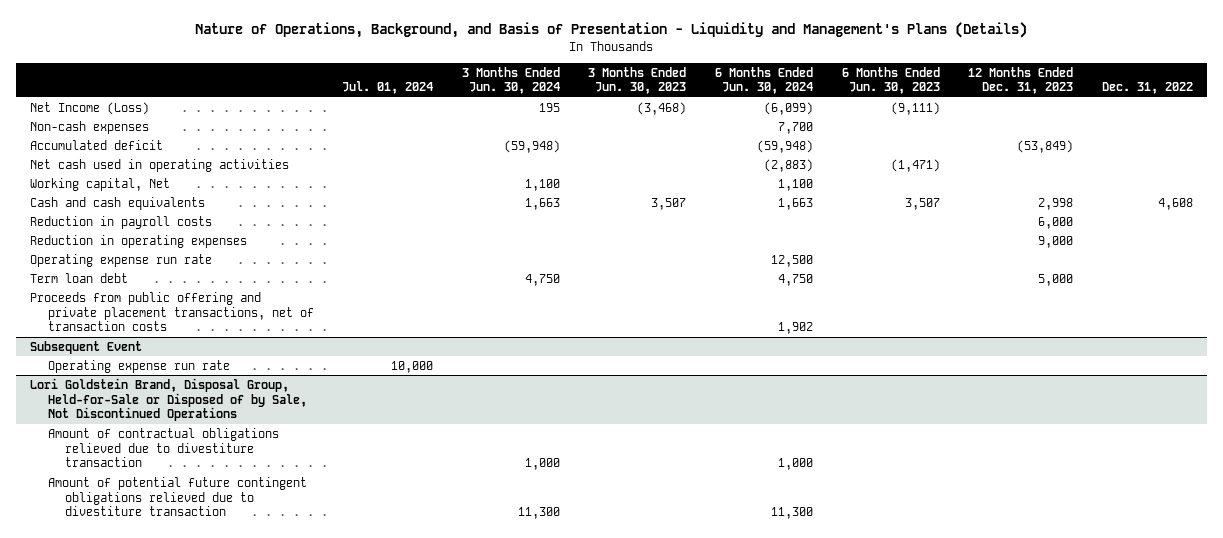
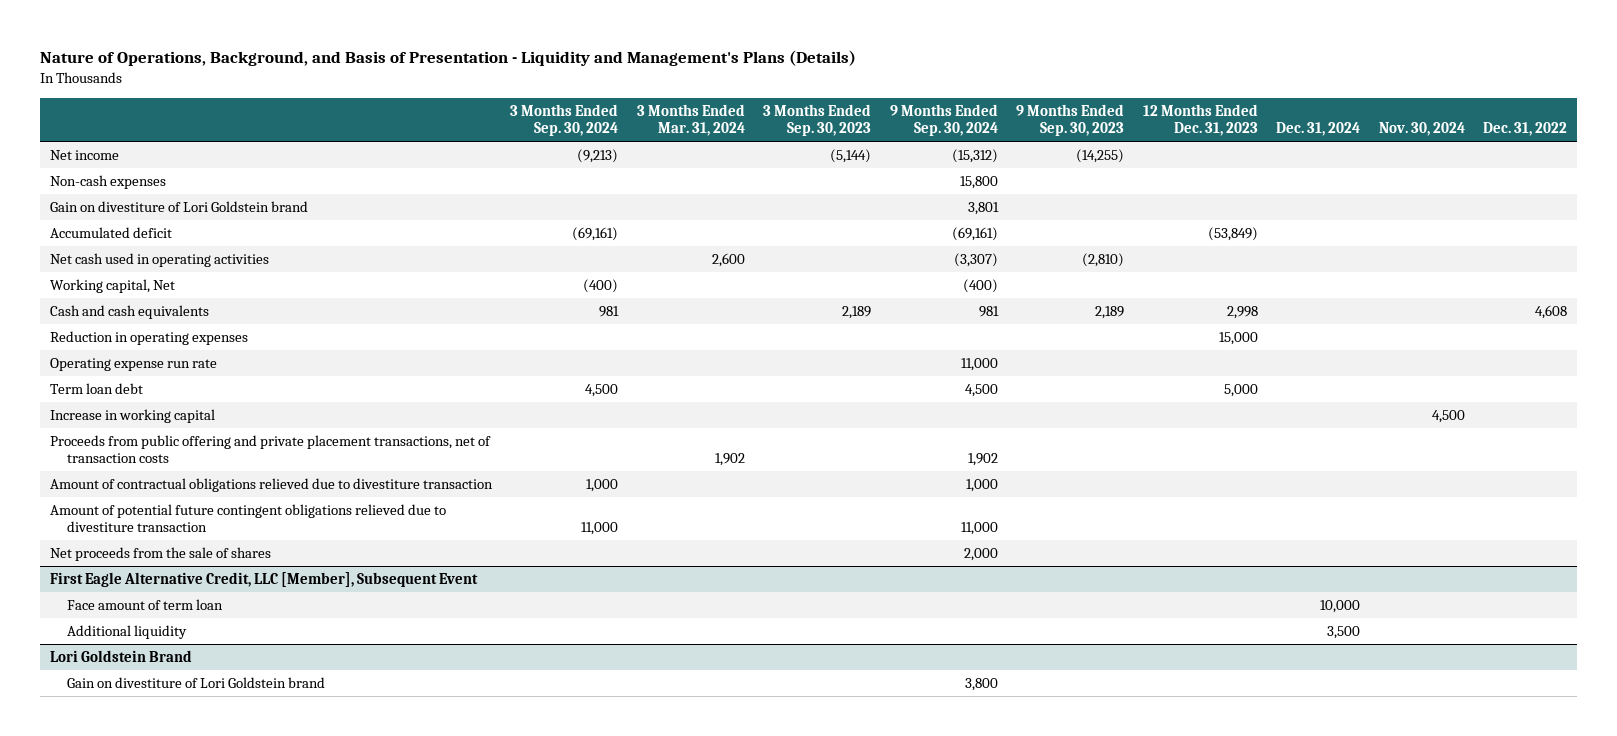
- | Jul. 01, 2024 | 3 Months Ended Jun. 30, 2024 | 3 Months Ended Jun. 30, 2023 | 6 Months Ended Jun. 30, 2024 | 6 Months Ended Jun. 30, 2023 | 12 Months Ended Dec. 31, 2023 | Dec. 31, 2022
+ | 3 Months Ended Sep. 30, 2024 | 3 Months Ended Mar. 31, 2024 | 3 Months Ended Sep. 30, 2023 | 9 Months Ended Sep. 30, 2024 | 9 Months Ended Sep. 30, 2023 | 12 Months Ended Dec. 31, 2023 | Dec. 31, 2024 | Nov. 30, 2024 | Dec. 31, 2022
- Net Income (Loss) | | 195 | (3,468) | (6,099) | (9,111) | |
+ Net income | (9,213) | | (5,144) | (15,312) | (14,255) | | | |
+ Gain on divestiture of Lori Goldstein brand | | | | 3,801 | | | | |
- Reduction in payroll costs | | | | | | 6,000 |
- Reduction in operating expenses | | | | | | 9,000 |
+ Reduction in operating expenses | | | | | | 15,000 | | |
+ Increase in working capital | | | | | | | | 4,500 |
- Subsequent Event
- Operating expense run rate | 10,000 | | | | | |
- Lori Goldstein Brand, Disposal Group, Held-for-Sale or Disposed of by Sale, Not Discontinued Operations
- Amount of contractual obligations relieved due to divestiture transaction | | 1,000 | | 1,000 | | |
- Amount of potential future contingent obligations relieved due to divestiture transaction | | 11,300 | | 11,300 | | |
+ Amount of contractual obligations relieved due to divestiture transaction | 1,000 | | | 1,000 | | | | |
+ Amount of potential future contingent obligations relieved due to divestiture transaction | 11,000 | | | 11,000 | | | | |
+ Net proceeds from the sale of shares | | | | 2,000 | | | | |
+ First Eagle Alternative Credit, LLC [Member], Subsequent Event
+ Face amount of term loan | | | | | | | 10,000 | |
+ Additional liquidity | | | | | | | 3,500 | |
+ Lori Goldstein Brand
+ Gain on divestiture of Lori Goldstein brand | | | | 3,800 | | | | |

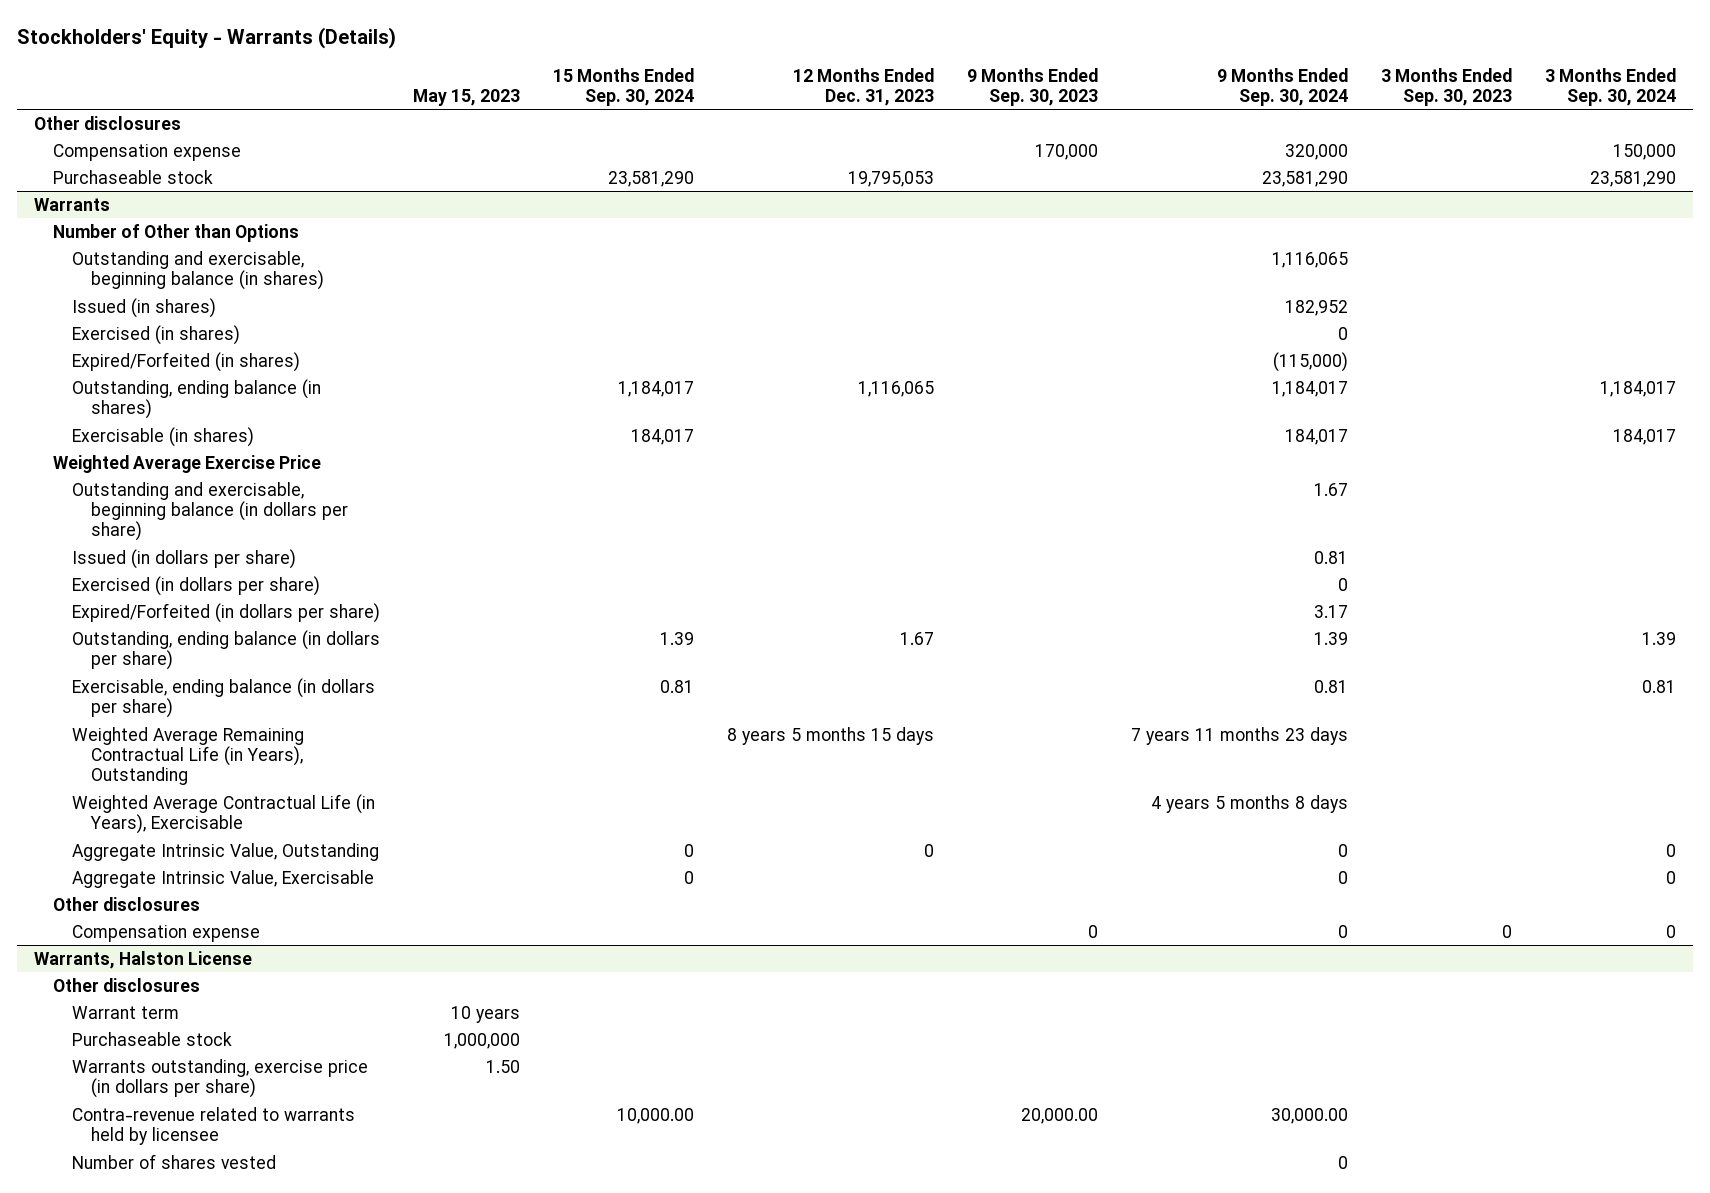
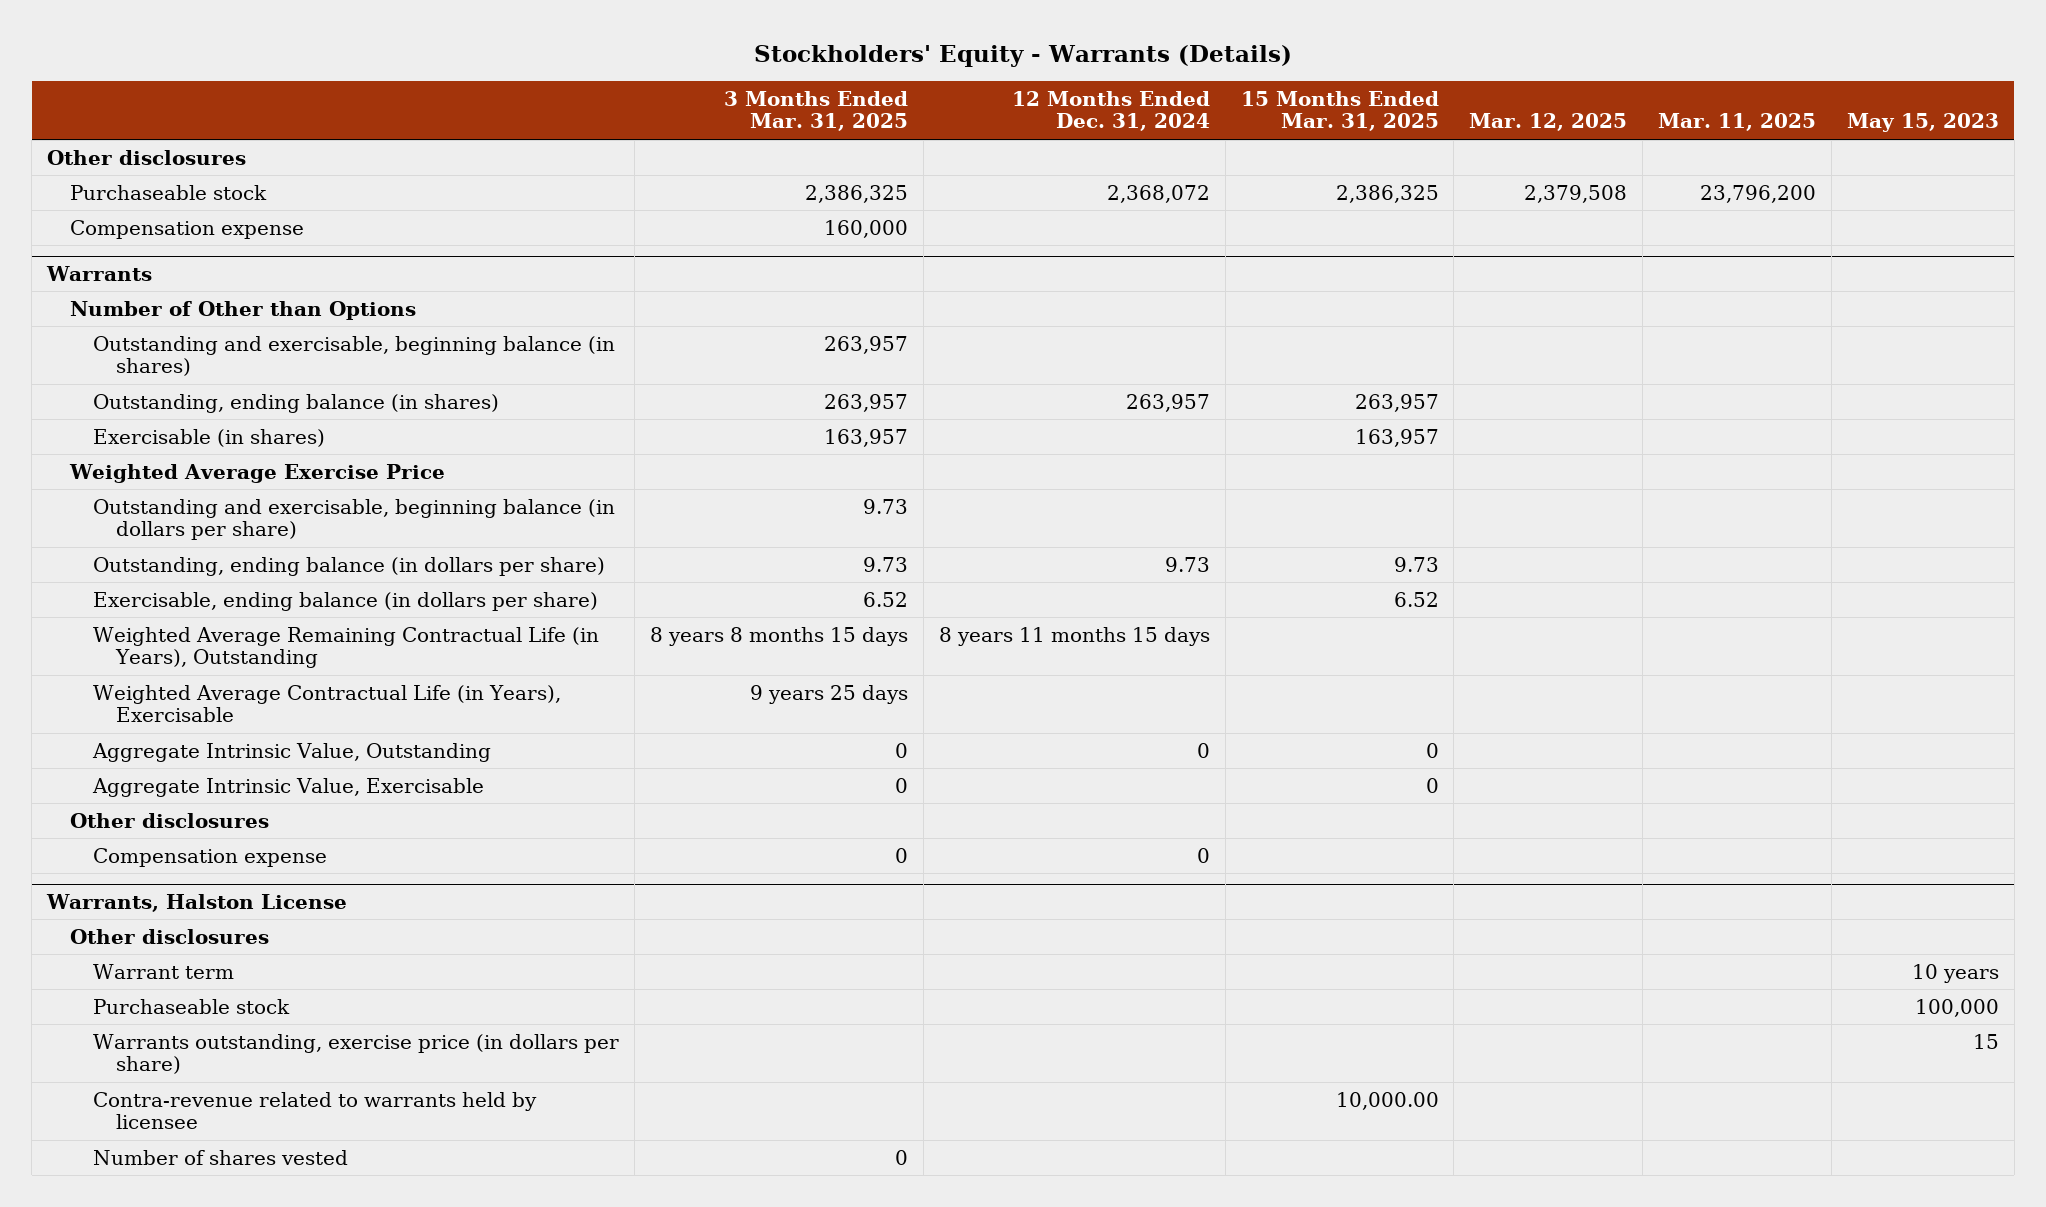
- | May 15, 2023 | 15 Months Ended Sep. 30, 2024 | 12 Months Ended Dec. 31, 2023 | 9 Months Ended Sep. 30, 2023 | 9 Months Ended Sep. 30, 2024 | 3 Months Ended Sep. 30, 2023 | 3 Months Ended Sep. 30, 2024
+ | 3 Months Ended Mar. 31, 2025 | 12 Months Ended Dec. 31, 2024 | 15 Months Ended Mar. 31, 2025 | Mar. 12, 2025 | Mar. 11, 2025 | May 15, 2023
moved down: Compensation expense | 160,000 | | | | |
@ Warrants
- Issued (in shares) | | | | | 182,952 | |
- Exercised (in shares) | | | | | 0 | |
- Expired/Forfeited (in shares) | | | | | (115,000) | |
- Issued (in dollars per share) | | | | | 0.81 | |
- Exercised (in dollars per share) | | | | | 0 | |
- Expired/Forfeited (in dollars per share) | | | | | 3.17 | |
@ Warrants, Halston License
- Purchaseable stock | 1,000,000 | | | | | |
- Warrants outstanding, exercise price (in dollars per share) | 1.50 | | | | | |
+ Purchaseable stock | | | | | | 100,000
+ Warrants outstanding, exercise price (in dollars per share) | | | | | | 15

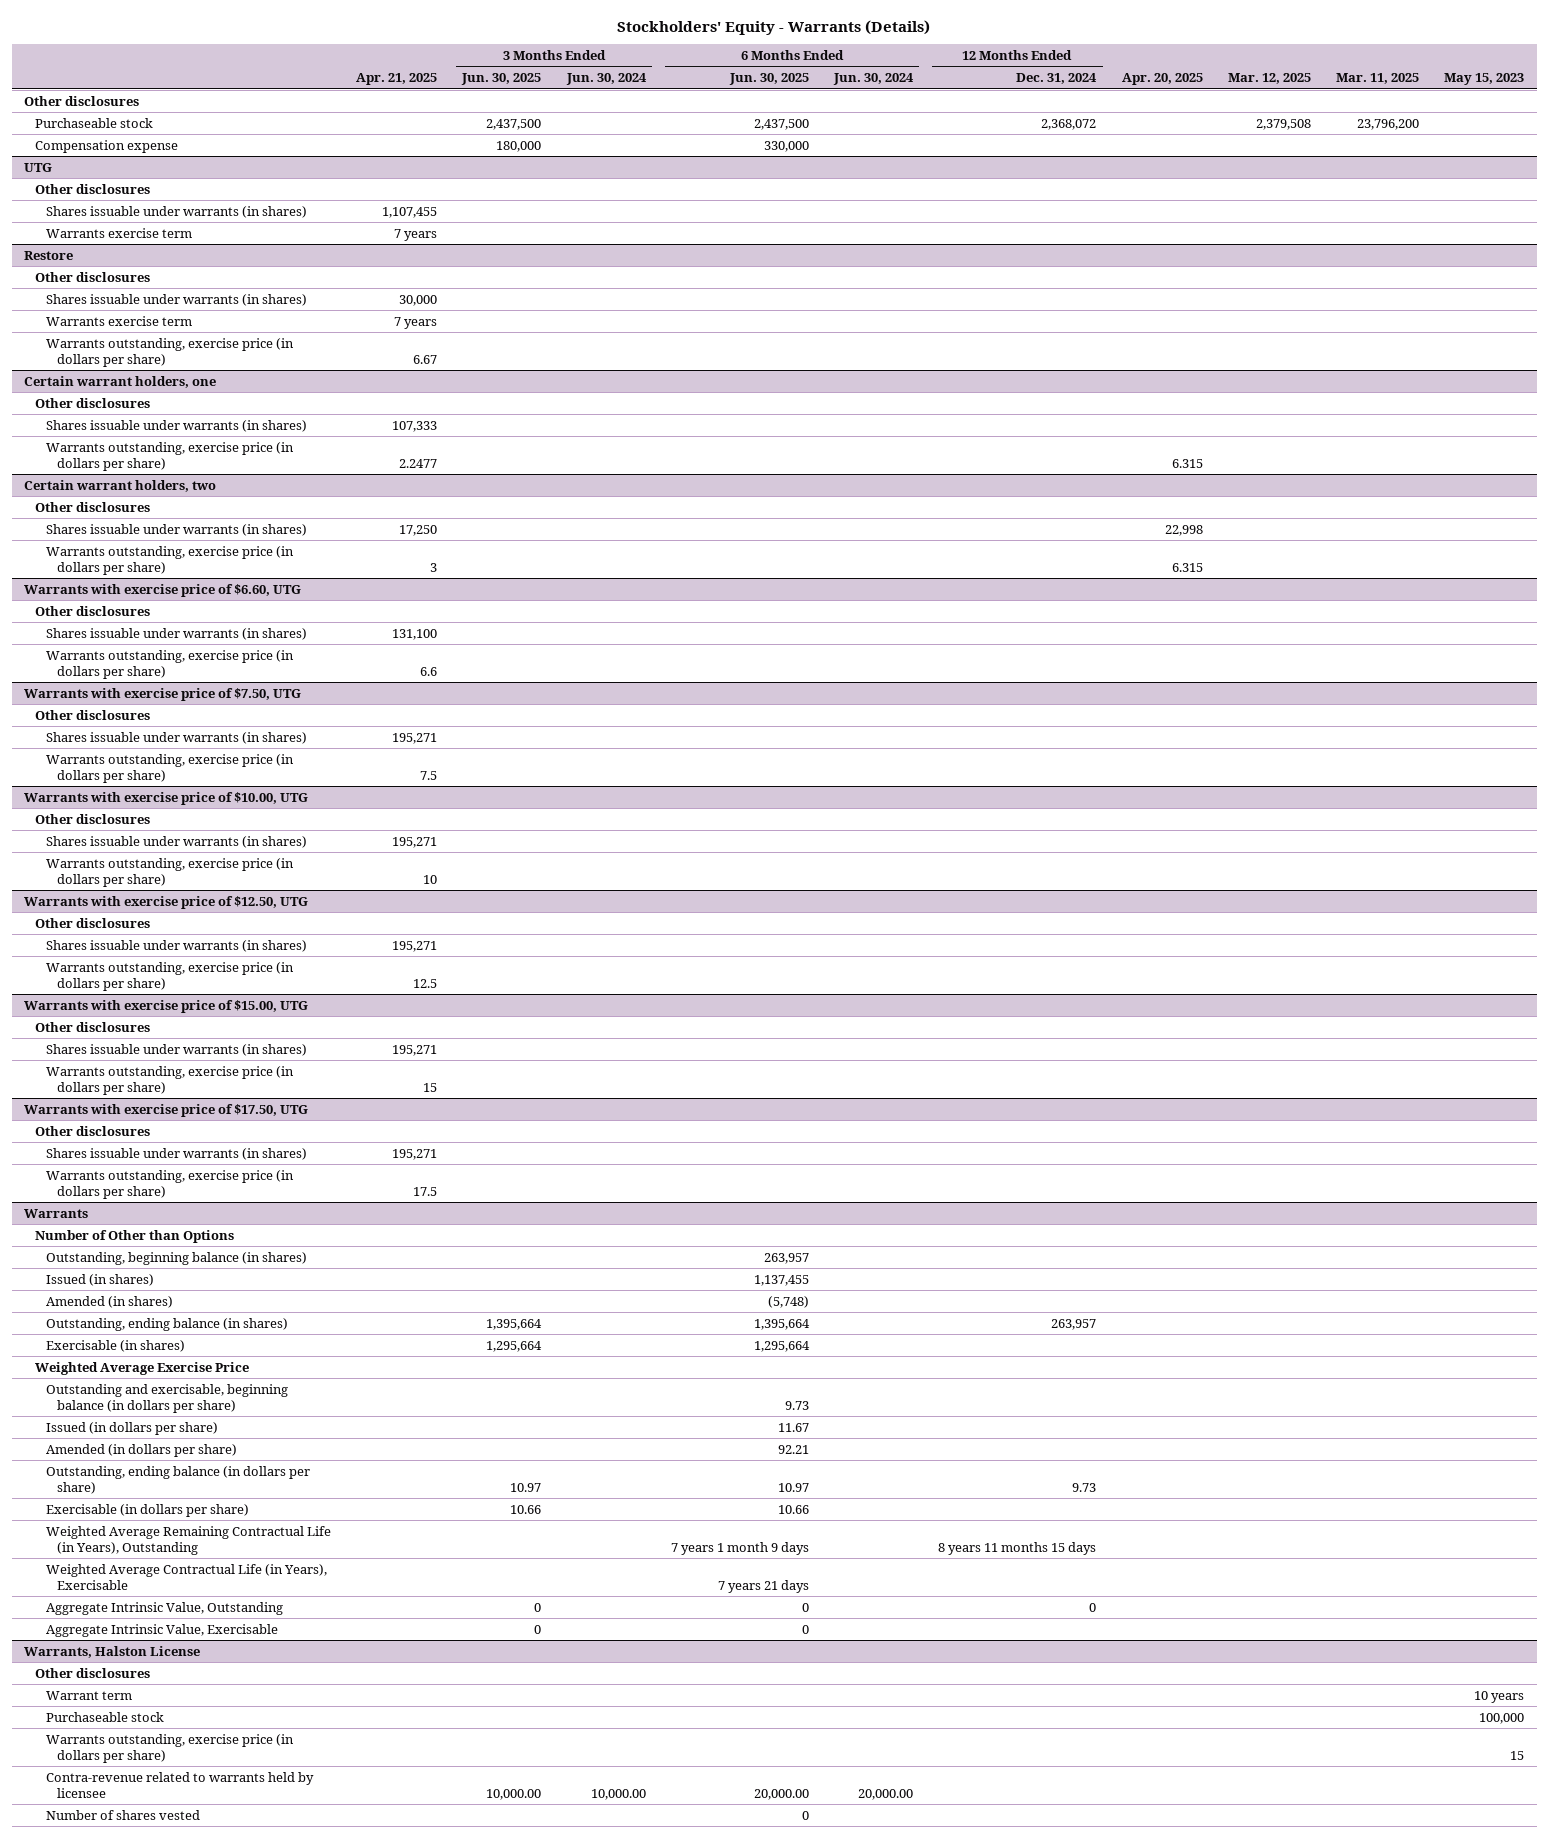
- | 3 Months Ended Mar. 31, 2025 | 12 Months Ended Dec. 31, 2024 | 15 Months Ended Mar. 31, 2025 | Mar. 12, 2025 | Mar. 11, 2025 | May 15, 2023
+ | Apr. 21, 2025 | 3 Months Ended Jun. 30, 2025 | 3 Months Ended Jun. 30, 2024 | 6 Months Ended Jun. 30, 2025 | 6 Months Ended Jun. 30, 2024 | 12 Months Ended Dec. 31, 2024 | Apr. 20, 2025 | Mar. 12, 2025 | Mar. 11, 2025 | May 15, 2023
+ UTG
+ Other disclosures
+ Shares issuable under warrants (in shares) | 1,107,455 | | | | | | | | |
+ Warrants exercise term | 7 years | | | | | | | | |
+ Restore
+ Other disclosures
+ Shares issuable under warrants (in shares) | 30,000 | | | | | | | | |
+ Warrants exercise term | 7 years | | | | | | | | |
+ Warrants outstanding, exercise price (in dollars per share) | 6.67 | | | | | | | | |
+ Certain warrant holders, one
+ Other disclosures
+ Shares issuable under warrants (in shares) | 107,333 | | | | | | | | |
+ Warrants outstanding, exercise price (in dollars per share) | 2.2477 | | | | | | 6.315 | | |
+ Certain warrant holders, two
+ Other disclosures
+ Shares issuable under warrants (in shares) | 17,250 | | | | | | 22,998 | | |
+ Warrants outstanding, exercise price (in dollars per share) | 3 | | | | | | 6.315 | | |
+ Warrants with exercise price of $6.60, UTG
+ Other disclosures
+ Shares issuable under warrants (in shares) | 131,100 | | | | | | | | |
+ Warrants outstanding, exercise price (in dollars per share) | 6.6 | | | | | | | | |
+ Warrants with exercise price of $7.50, UTG
+ Other disclosures
+ Shares issuable under warrants (in shares) | 195,271 | | | | | | | | |
+ Warrants outstanding, exercise price (in dollars per share) | 7.5 | | | | | | | | |
+ Warrants with exercise price of $10.00, UTG
+ Other disclosures
+ Shares issuable under warrants (in shares) | 195,271 | | | | | | | | |
+ Warrants outstanding, exercise price (in dollars per share) | 10 | | | | | | | | |
+ Warrants with exercise price of $12.50, UTG
+ Other disclosures
+ Shares issuable under warrants (in shares) | 195,271 | | | | | | | | |
+ Warrants outstanding, exercise price (in dollars per share) | 12.5 | | | | | | | | |
+ Warrants with exercise price of $15.00, UTG
+ Other disclosures
+ Shares issuable under warrants (in shares) | 195,271 | | | | | | | | |
+ Warrants outstanding, exercise price (in dollars per share) | 15 | | | | | | | | |
+ Warrants with exercise price of $17.50, UTG
+ Other disclosures
+ Shares issuable under warrants (in shares) | 195,271 | | | | | | | | |
+ Warrants outstanding, exercise price (in dollars per share) | 17.5 | | | | | | | | |
@ Warrants
- Outstanding and exercisable, beginning balance (in shares) | 263,957 | | | | |
+ Outstanding, beginning balance (in shares) | | | | 263,957 | | | | | |
+ Issued (in shares) | | | | 1,137,455 | | | | | |
+ Amended (in shares) | | | | (5,748) | | | | | |
+ Issued (in dollars per share) | | | | 11.67 | | | | | |
+ Amended (in dollars per share) | | | | 92.21 | | | | | |
- Exercisable, ending balance (in dollars per share) | 6.52 | | 6.52 | | |
+ Exercisable (in dollars per share) | | 10.66 | | 10.66 | | | | | |
- Other disclosures
- Compensation expense | 0 | 0 | | | |

